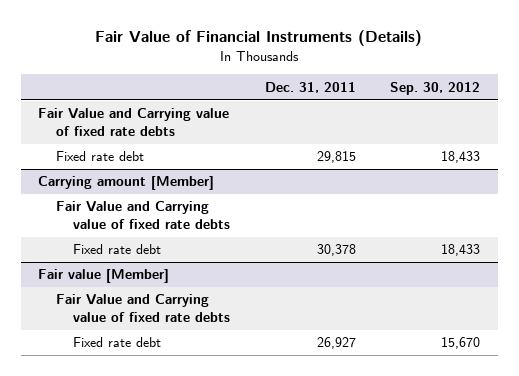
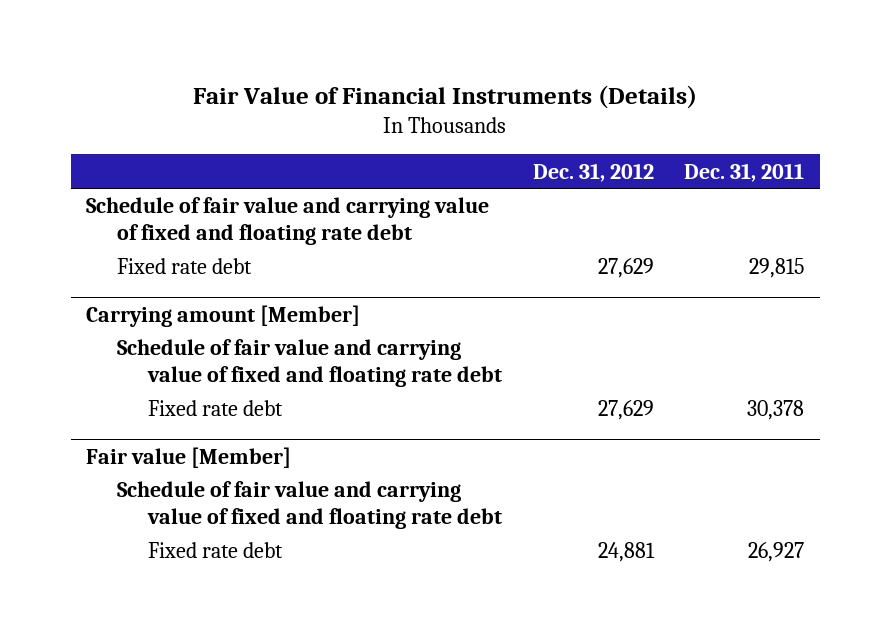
- | Dec. 31, 2011 | Sep. 30, 2012
+ | Dec. 31, 2012 | Dec. 31, 2011
- Fair Value and Carrying value of fixed rate debts
+ Schedule of fair value and carrying value of fixed and floating rate debt
@ Carrying amount [Member]
- Fair Value and Carrying value of fixed rate debts
+ Schedule of fair value and carrying value of fixed and floating rate debt
@ Fair value [Member]
- Fair Value and Carrying value of fixed rate debts
+ Schedule of fair value and carrying value of fixed and floating rate debt

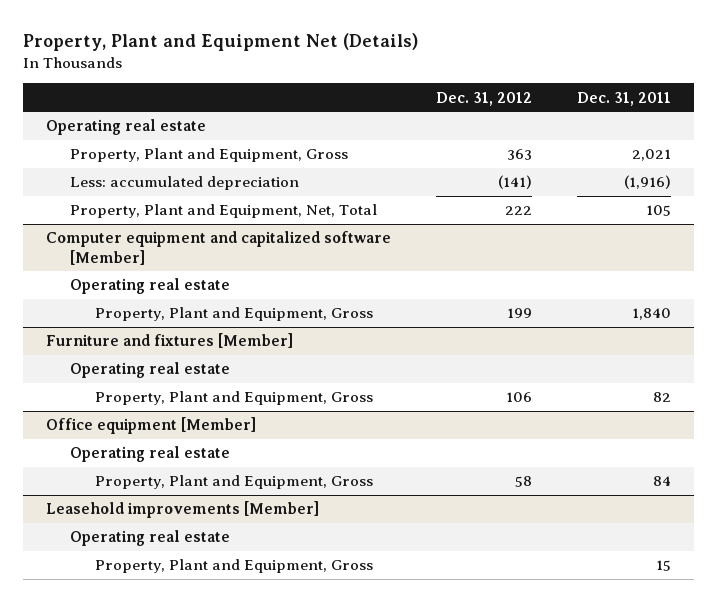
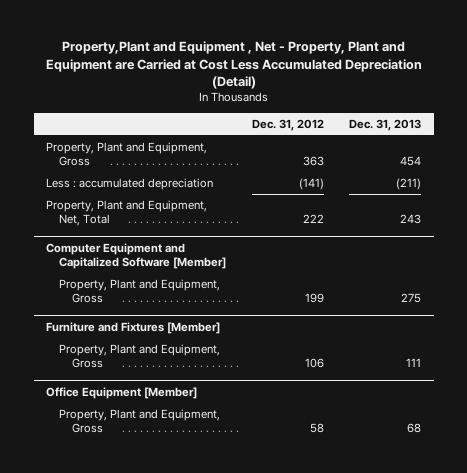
- Property, Plant and Equipment Net (Details)
+ Property,Plant and Equipment , Net - Property, Plant and Equipment are Carried at Cost Less Accumulated Depreciation (Detail)
- | Dec. 31, 2012 | Dec. 31, 2011
+ | Dec. 31, 2012 | Dec. 31, 2013
- Operating real estate
- Less: accumulated depreciation | (141) | (1,916)
+ Less : accumulated depreciation | (141) | (211)
- Computer equipment and capitalized software [Member]
- Operating real estate
+ Computer Equipment and Capitalized Software [Member]
- Furniture and fixtures [Member]
- Operating real estate
+ Furniture and Fixtures [Member]
- Office equipment [Member]
- Operating real estate
+ Office Equipment [Member]
- Leasehold improvements [Member]
- Operating real estate
- Property, Plant and Equipment, Gross | | 15

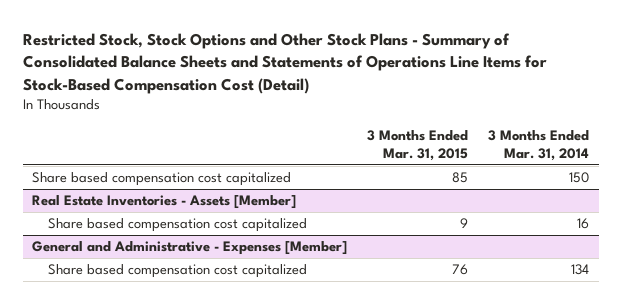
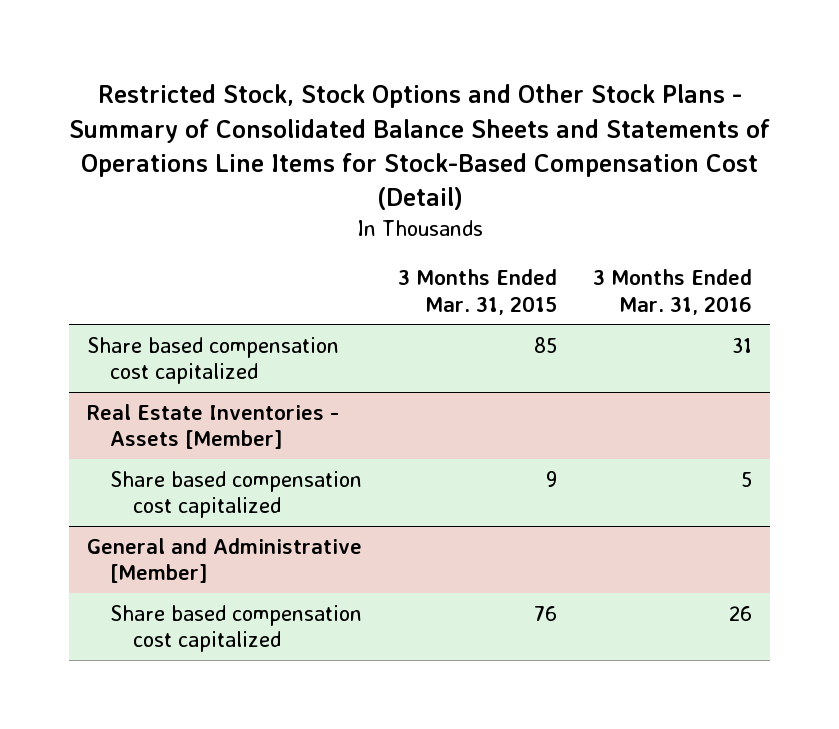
- | 3 Months Ended Mar. 31, 2015 | 3 Months Ended Mar. 31, 2014
+ | 3 Months Ended Mar. 31, 2015 | 3 Months Ended Mar. 31, 2016
- General and Administrative - Expenses [Member]
+ General and Administrative [Member]

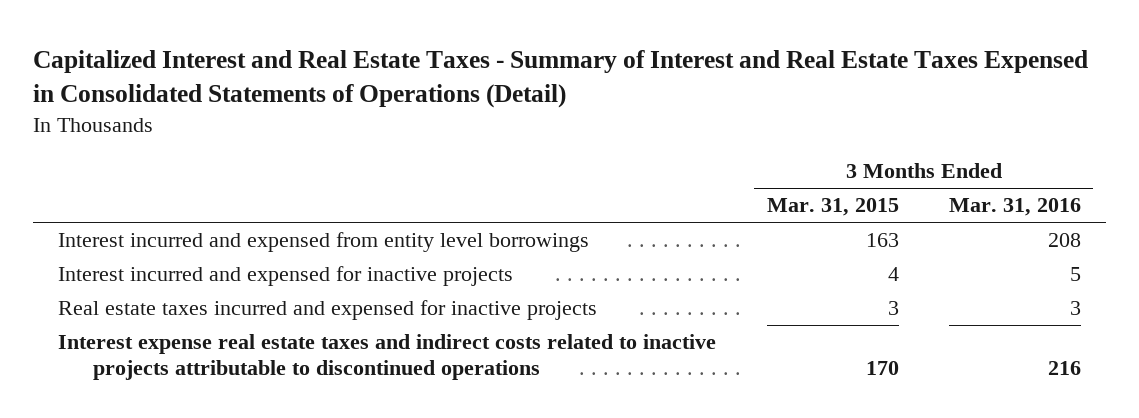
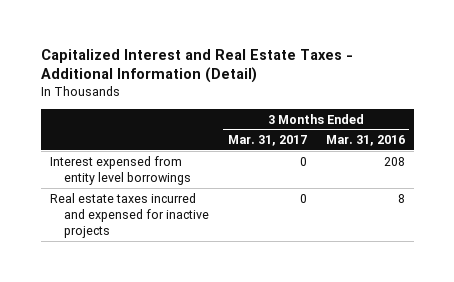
- Capitalized Interest and Real Estate Taxes - Summary of Interest and Real Estate Taxes Expensed in Consolidated Statements of Operations (Detail)
+ Capitalized Interest and Real Estate Taxes - Additional Information (Detail)
- | 3 Months Ended Mar. 31, 2015 | 3 Months Ended Mar. 31, 2016
+ | 3 Months Ended Mar. 31, 2017 | 3 Months Ended Mar. 31, 2016
- Interest incurred and expensed from entity level borrowings | 163 | 208
- Interest incurred and expensed for inactive projects | 4 | 5
- Real estate taxes incurred and expensed for inactive projects | 3 | 3
- Interest expense real estate taxes and indirect costs related to inactive projects attributable to discontinued operations | 170 | 216
+ Interest expensed from entity level borrowings | 0 | 208
+ Real estate taxes incurred and expensed for inactive projects | 0 | 8

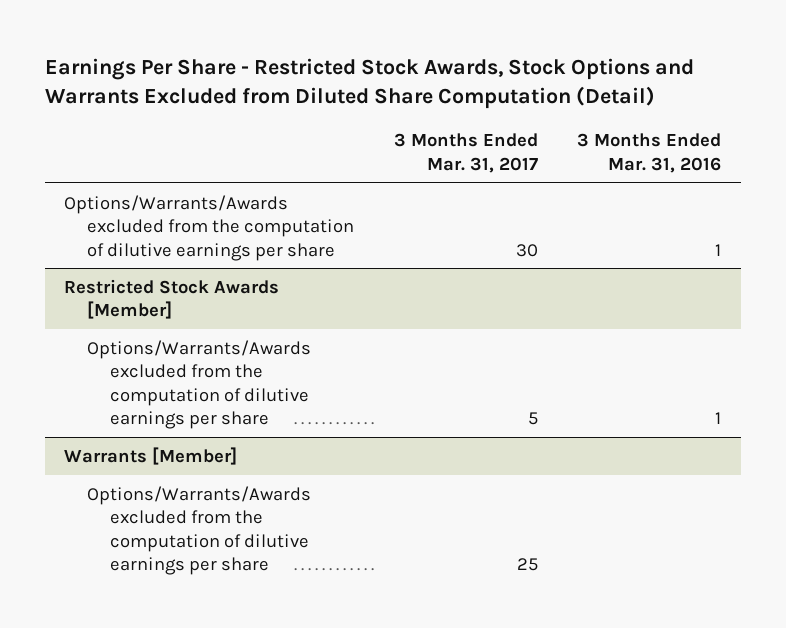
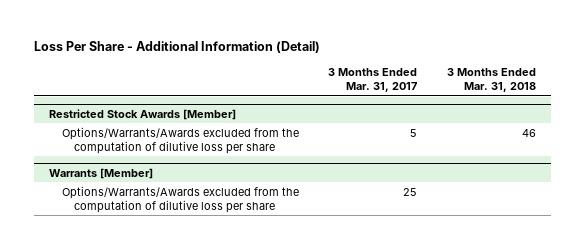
- Earnings Per Share - Restricted Stock Awards, Stock Options and Warrants Excluded from Diluted Share Computation (Detail)
+ Loss Per Share - Additional Information (Detail)
- | 3 Months Ended Mar. 31, 2017 | 3 Months Ended Mar. 31, 2016
+ | 3 Months Ended Mar. 31, 2017 | 3 Months Ended Mar. 31, 2018
- Options/Warrants/Awards excluded from the computation of dilutive earnings per share | 30 | 1
@ Restricted Stock Awards [Member]
- Options/Warrants/Awards excluded from the computation of dilutive earnings per share | 5 | 1
+ Options/Warrants/Awards excluded from the computation of dilutive loss per share | 5 | 46
@ Warrants [Member]
- Options/Warrants/Awards excluded from the computation of dilutive earnings per share | 25 |
+ Options/Warrants/Awards excluded from the computation of dilutive loss per share | 25 |

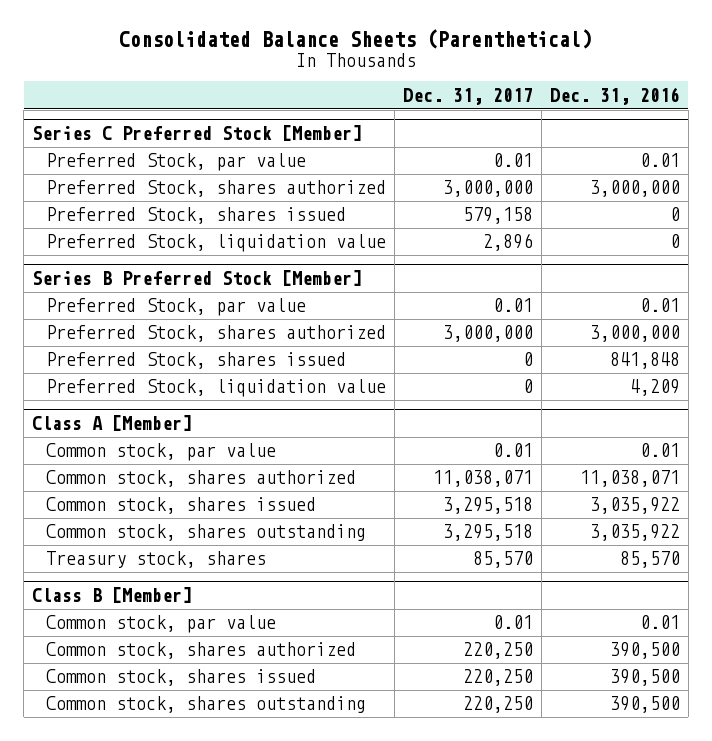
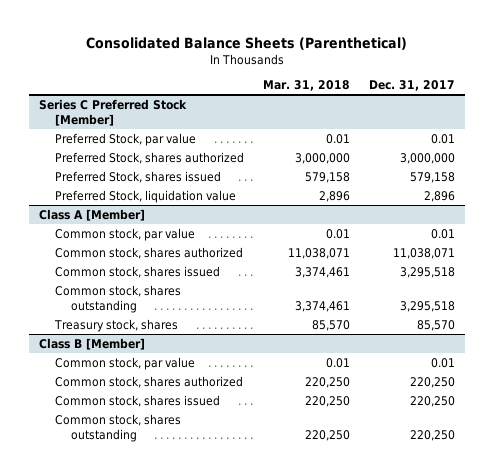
- | Dec. 31, 2017 | Dec. 31, 2016
+ | Mar. 31, 2018 | Dec. 31, 2017
- Series B Preferred Stock [Member]
- Preferred Stock, par value | 0.01 | 0.01
- Preferred Stock, shares authorized | 3,000,000 | 3,000,000
- Preferred Stock, shares issued | 0 | 841,848
- Preferred Stock, liquidation value | 0 | 4,209

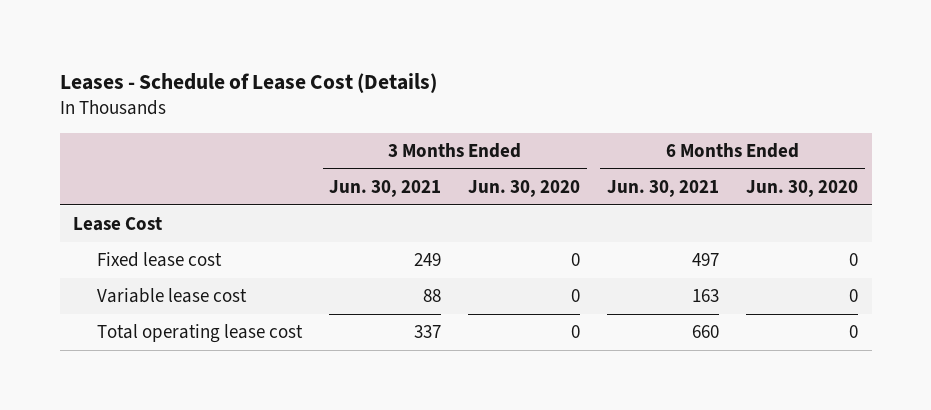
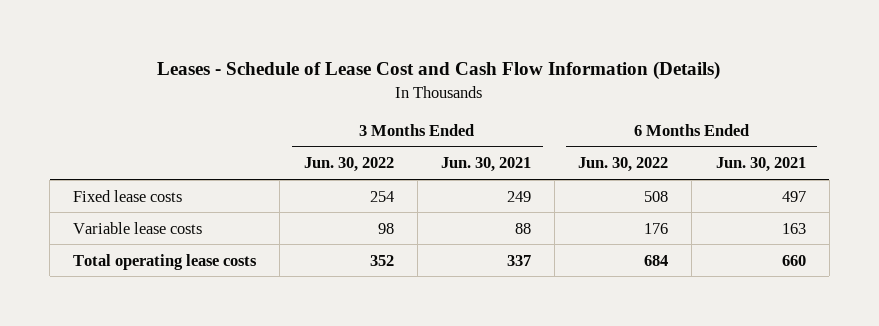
- Leases - Schedule of Lease Cost (Details)
+ Leases - Schedule of Lease Cost and Cash Flow Information (Details)
- | 3 Months Ended Jun. 30, 2021 | 3 Months Ended Jun. 30, 2020 | 6 Months Ended Jun. 30, 2021 | 6 Months Ended Jun. 30, 2020
+ | 3 Months Ended Jun. 30, 2022 | 3 Months Ended Jun. 30, 2021 | 6 Months Ended Jun. 30, 2022 | 6 Months Ended Jun. 30, 2021
- Lease Cost
- Fixed lease cost | 249 | 0 | 497 | 0
- Variable lease cost | 88 | 0 | 163 | 0
- Total operating lease cost | 337 | 0 | 660 | 0
+ Fixed lease costs | 254 | 249 | 508 | 497
+ Variable lease costs | 98 | 88 | 176 | 163
+ Total operating lease costs | 352 | 337 | 684 | 660

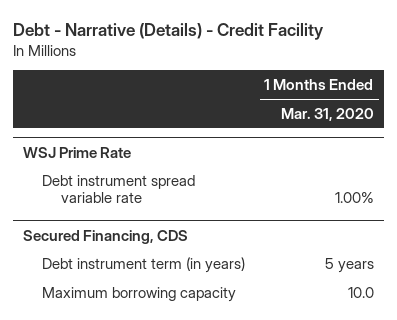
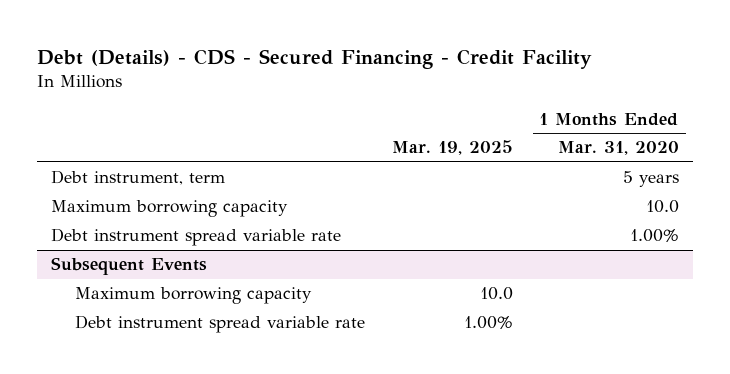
- Debt - Narrative (Details) - Credit Facility
+ Debt (Details) - CDS - Secured Financing - Credit Facility
- | 1 Months Ended Mar. 31, 2020
+ | Mar. 19, 2025 | 1 Months Ended Mar. 31, 2020
- WSJ Prime Rate
- Debt instrument spread variable rate | 1.00%
- Secured Financing, CDS
- Debt instrument term (in years) | 5 years
+ Debt instrument, term | | 5 years
+ Debt instrument spread variable rate | | 1.00%
+ Subsequent Events
+ Maximum borrowing capacity | 10.0 |
+ Debt instrument spread variable rate | 1.00% |

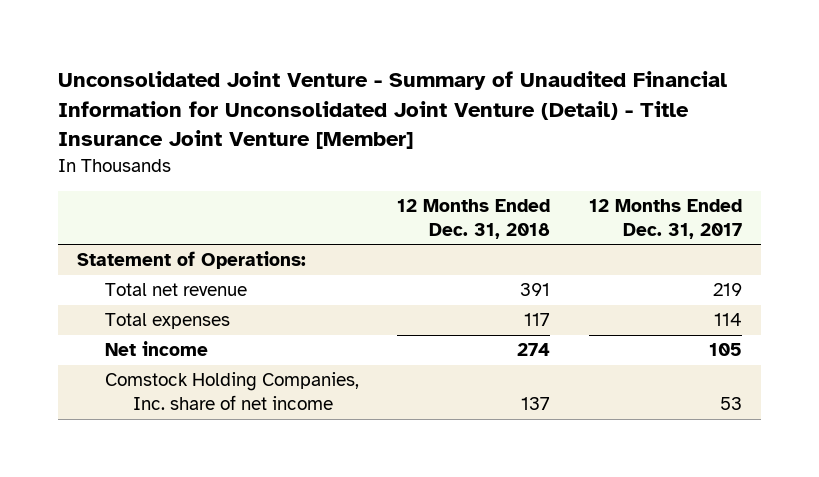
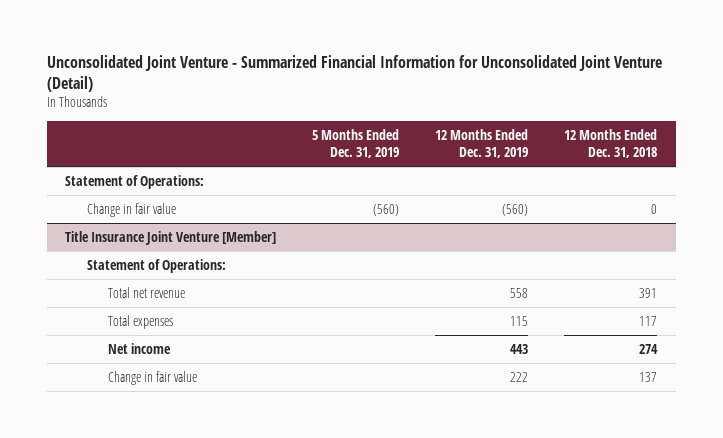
- Unconsolidated Joint Venture - Summary of Unaudited Financial Information for Unconsolidated Joint Venture (Detail) - Title Insurance Joint Venture [Member]
+ Unconsolidated Joint Venture - Summarized Financial Information for Unconsolidated Joint Venture (Detail)
- | 12 Months Ended Dec. 31, 2018 | 12 Months Ended Dec. 31, 2017
+ | 5 Months Ended Dec. 31, 2019 | 12 Months Ended Dec. 31, 2019 | 12 Months Ended Dec. 31, 2018
+ Change in fair value | (560) | (560) | 0
+ Title Insurance Joint Venture [Member]
+ Statement of Operations:
- Comstock Holding Companies, Inc. share of net income | 137 | 53
+ Change in fair value | | 222 | 137

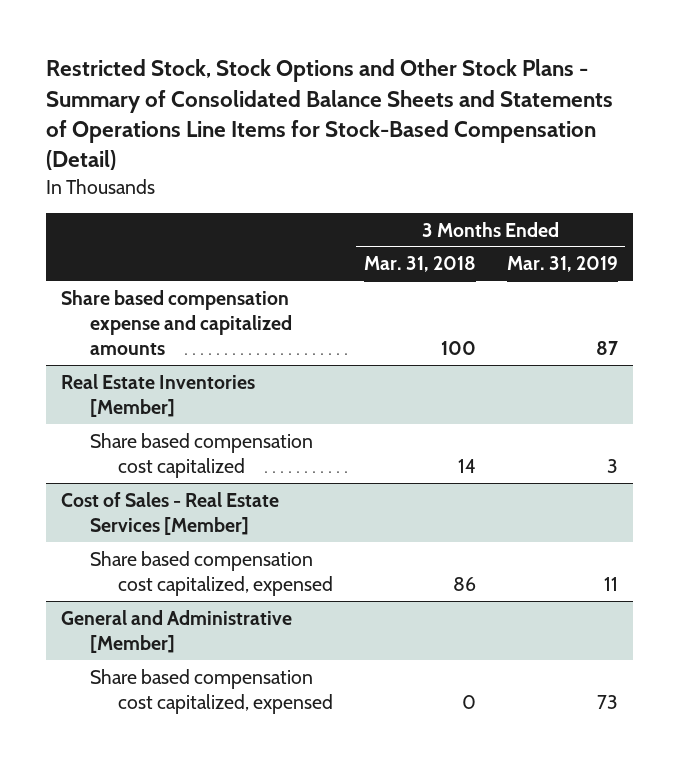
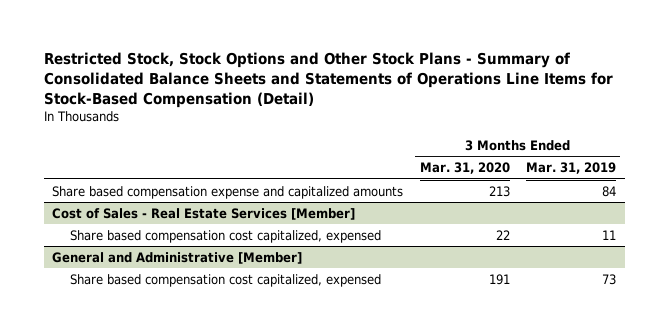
- | 3 Months Ended Mar. 31, 2018 | 3 Months Ended Mar. 31, 2019
+ | 3 Months Ended Mar. 31, 2020 | 3 Months Ended Mar. 31, 2019
- Share based compensation expense and capitalized amounts | 100 | 87
- Real Estate Inventories [Member]
- Share based compensation cost capitalized | 14 | 3
+ Share based compensation expense and capitalized amounts | 213 | 84

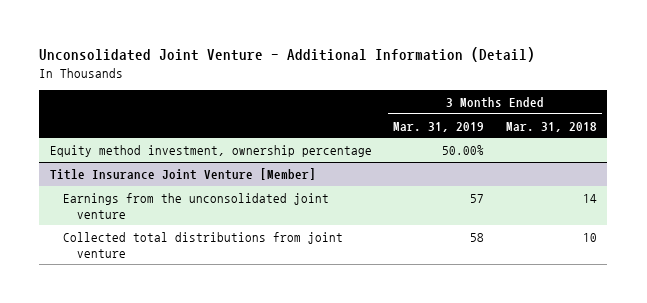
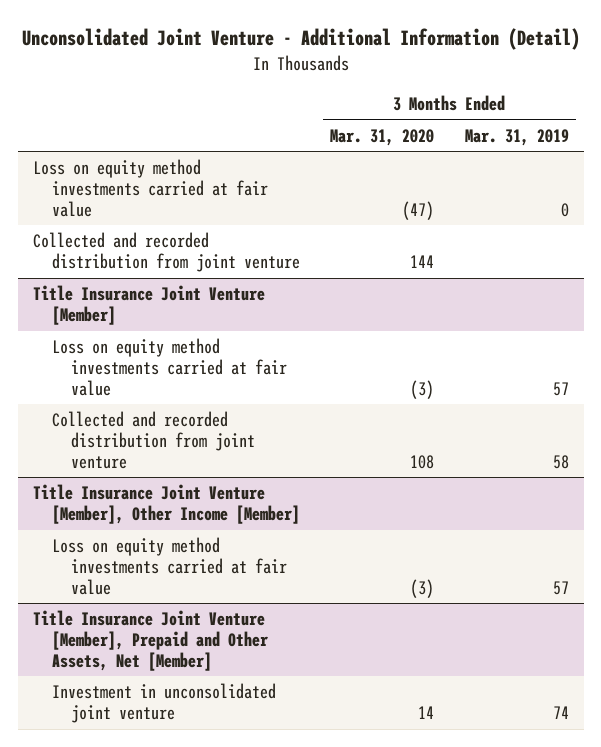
- | 3 Months Ended Mar. 31, 2019 | 3 Months Ended Mar. 31, 2018
+ | 3 Months Ended Mar. 31, 2020 | 3 Months Ended Mar. 31, 2019
- Equity method investment, ownership percentage | 50.00% |
+ Loss on equity method investments carried at fair value | (47) | 0
+ Collected and recorded distribution from joint venture | 144 |
@ Title Insurance Joint Venture [Member]
- Earnings from the unconsolidated joint venture | 57 | 14
- Collected total distributions from joint venture | 58 | 10
+ Loss on equity method investments carried at fair value | (3) | 57
+ Collected and recorded distribution from joint venture | 108 | 58
+ Title Insurance Joint Venture [Member], Other Income [Member]
+ Loss on equity method investments carried at fair value | (3) | 57
+ Title Insurance Joint Venture [Member], Prepaid and Other Assets, Net [Member]
+ Investment in unconsolidated joint venture | 14 | 74

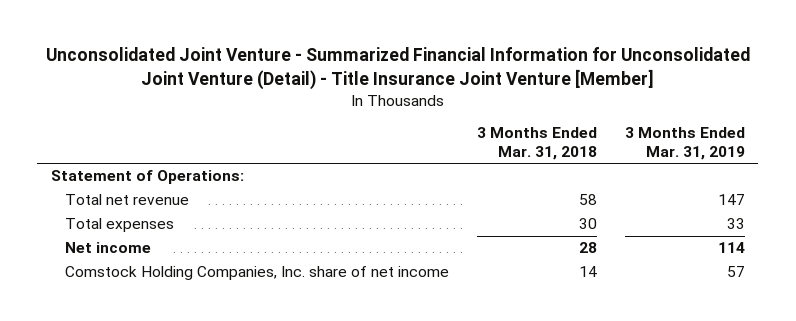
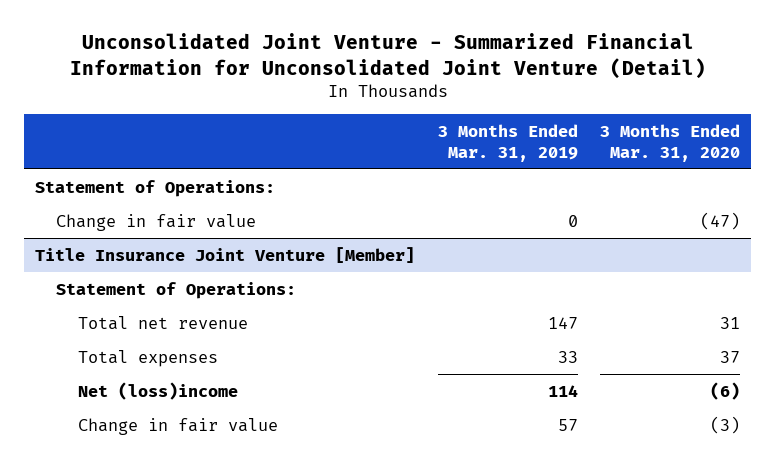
- Unconsolidated Joint Venture - Summarized Financial Information for Unconsolidated Joint Venture (Detail) - Title Insurance Joint Venture [Member]
+ Unconsolidated Joint Venture - Summarized Financial Information for Unconsolidated Joint Venture (Detail)
- | 3 Months Ended Mar. 31, 2018 | 3 Months Ended Mar. 31, 2019
+ | 3 Months Ended Mar. 31, 2019 | 3 Months Ended Mar. 31, 2020
+ Change in fair value | 0 | (47)
+ Title Insurance Joint Venture [Member]
+ Statement of Operations:
- Net income | 28 | 114
- Comstock Holding Companies, Inc. share of net income | 14 | 57
+ Net (loss)income | 114 | (6)
+ Change in fair value | 57 | (3)

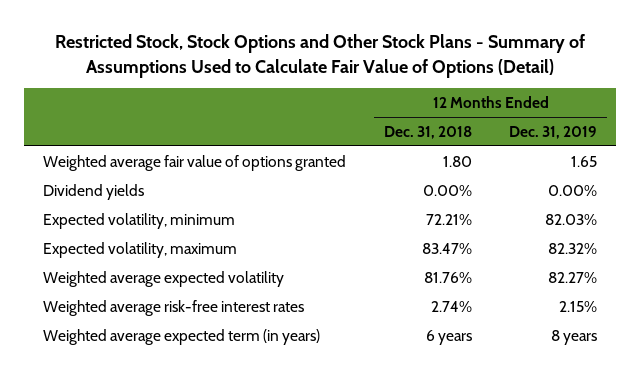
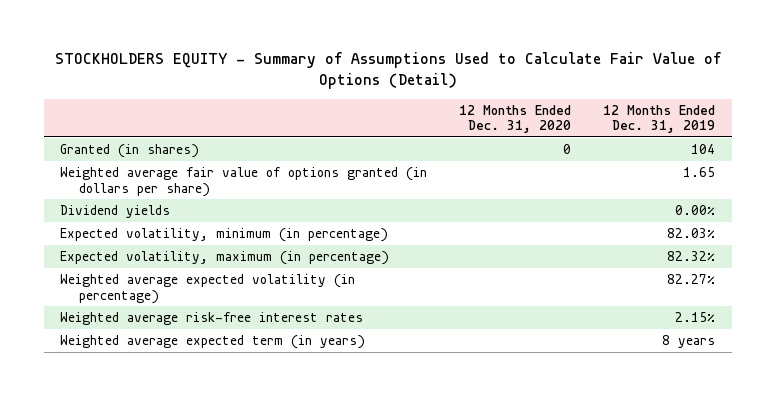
- Restricted Stock, Stock Options and Other Stock Plans - Summary of Assumptions Used to Calculate Fair Value of Options (Detail)
+ STOCKHOLDERS EQUITY - Summary of Assumptions Used to Calculate Fair Value of Options (Detail)
- | 12 Months Ended Dec. 31, 2018 | 12 Months Ended Dec. 31, 2019
+ | 12 Months Ended Dec. 31, 2020 | 12 Months Ended Dec. 31, 2019
- Weighted average fair value of options granted | 1.80 | 1.65
+ Granted (in shares) | 0 | 104
+ Weighted average fair value of options granted (in dollars per share) | | 1.65
- Expected volatility, minimum | 72.21% | 82.03%
- Expected volatility, maximum | 83.47% | 82.32%
- Weighted average expected volatility | 81.76% | 82.27%
+ Expected volatility, minimum (in percentage) | | 82.03%
+ Expected volatility, maximum (in percentage) | | 82.32%
+ Weighted average expected volatility (in percentage) | | 82.27%

